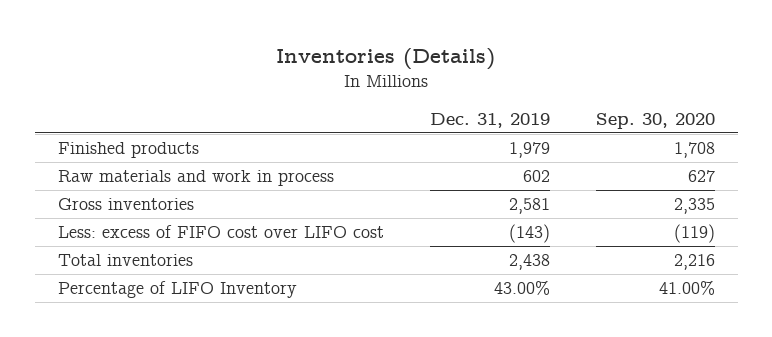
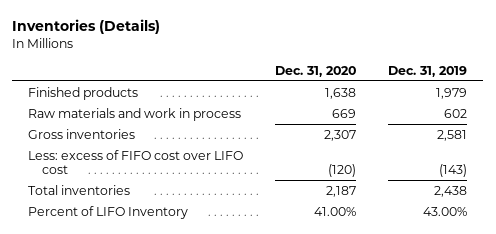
- | Dec. 31, 2019 | Sep. 30, 2020
+ | Dec. 31, 2020 | Dec. 31, 2019
- Percentage of LIFO Inventory | 43.00% | 41.00%
+ Percent of LIFO Inventory | 41.00% | 43.00%

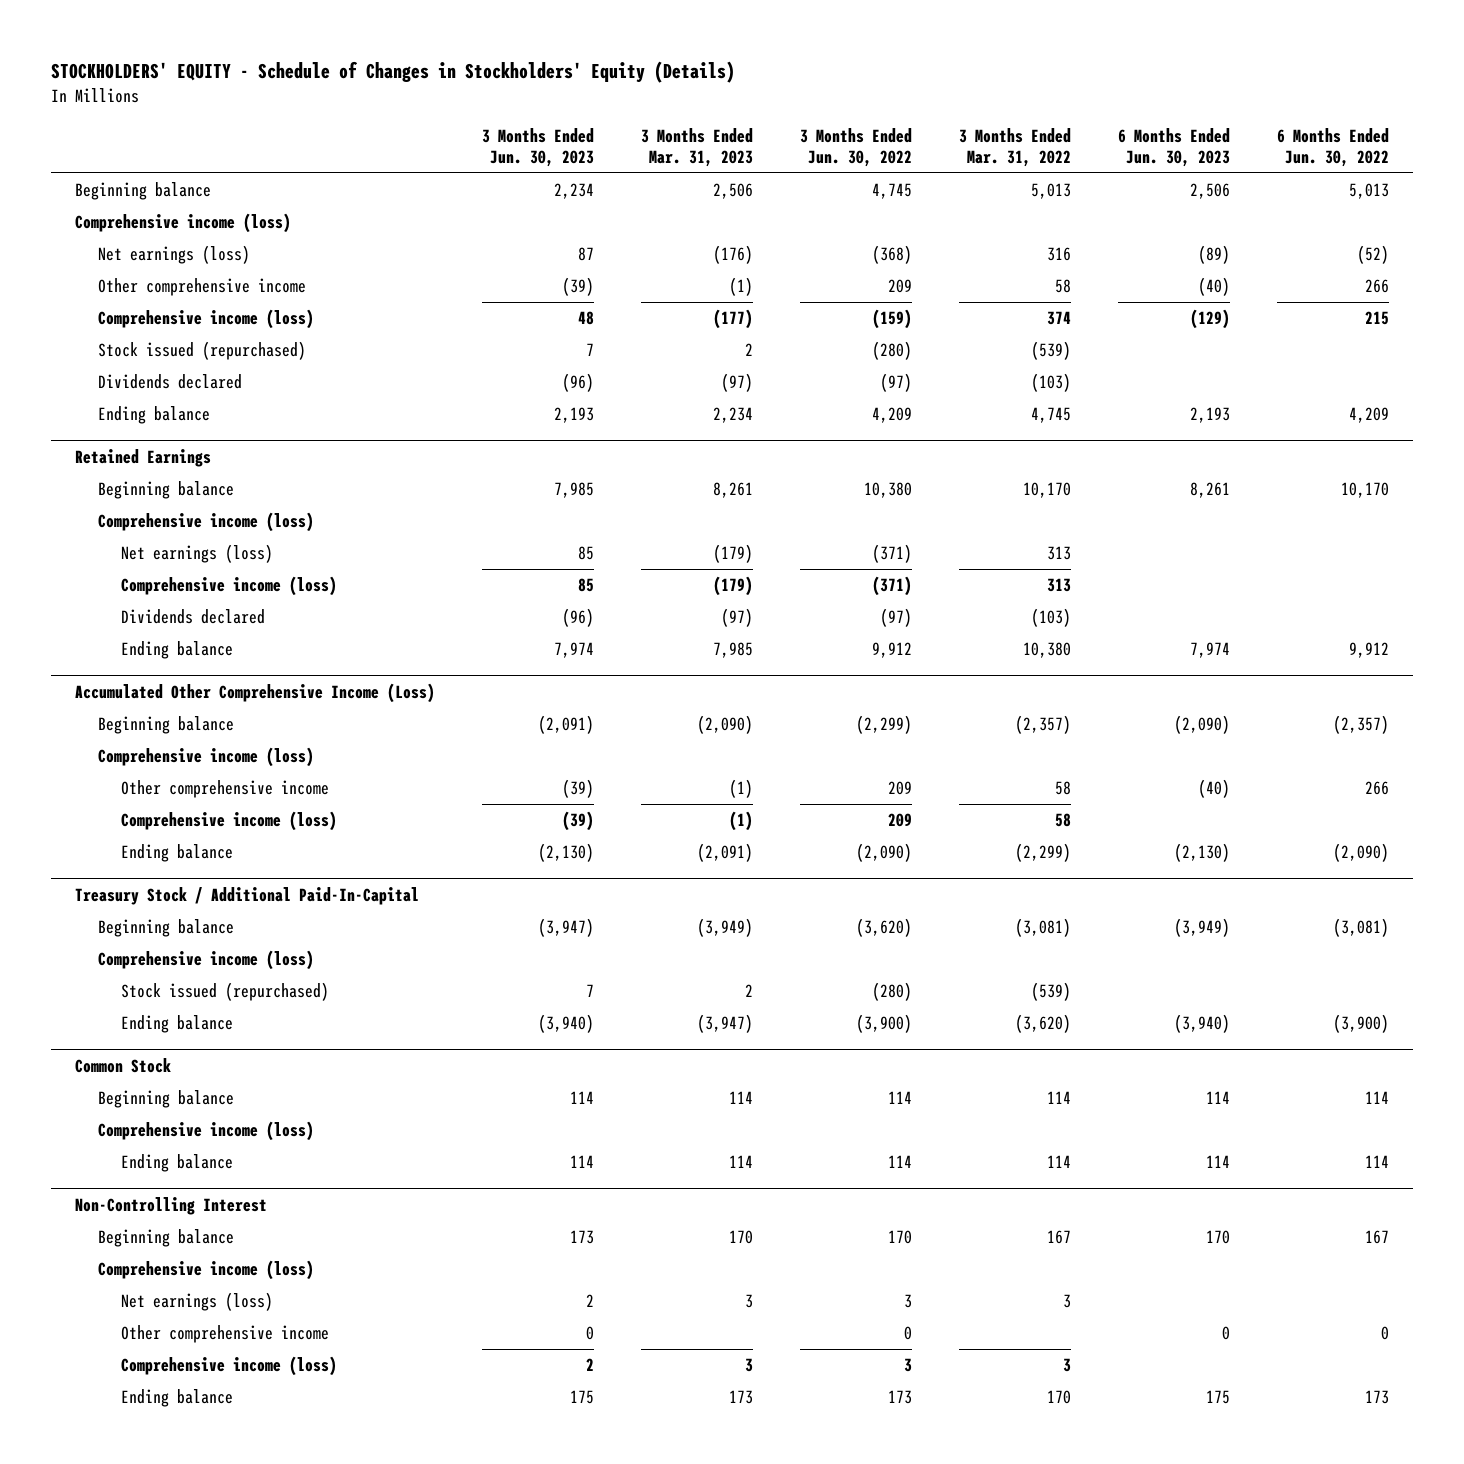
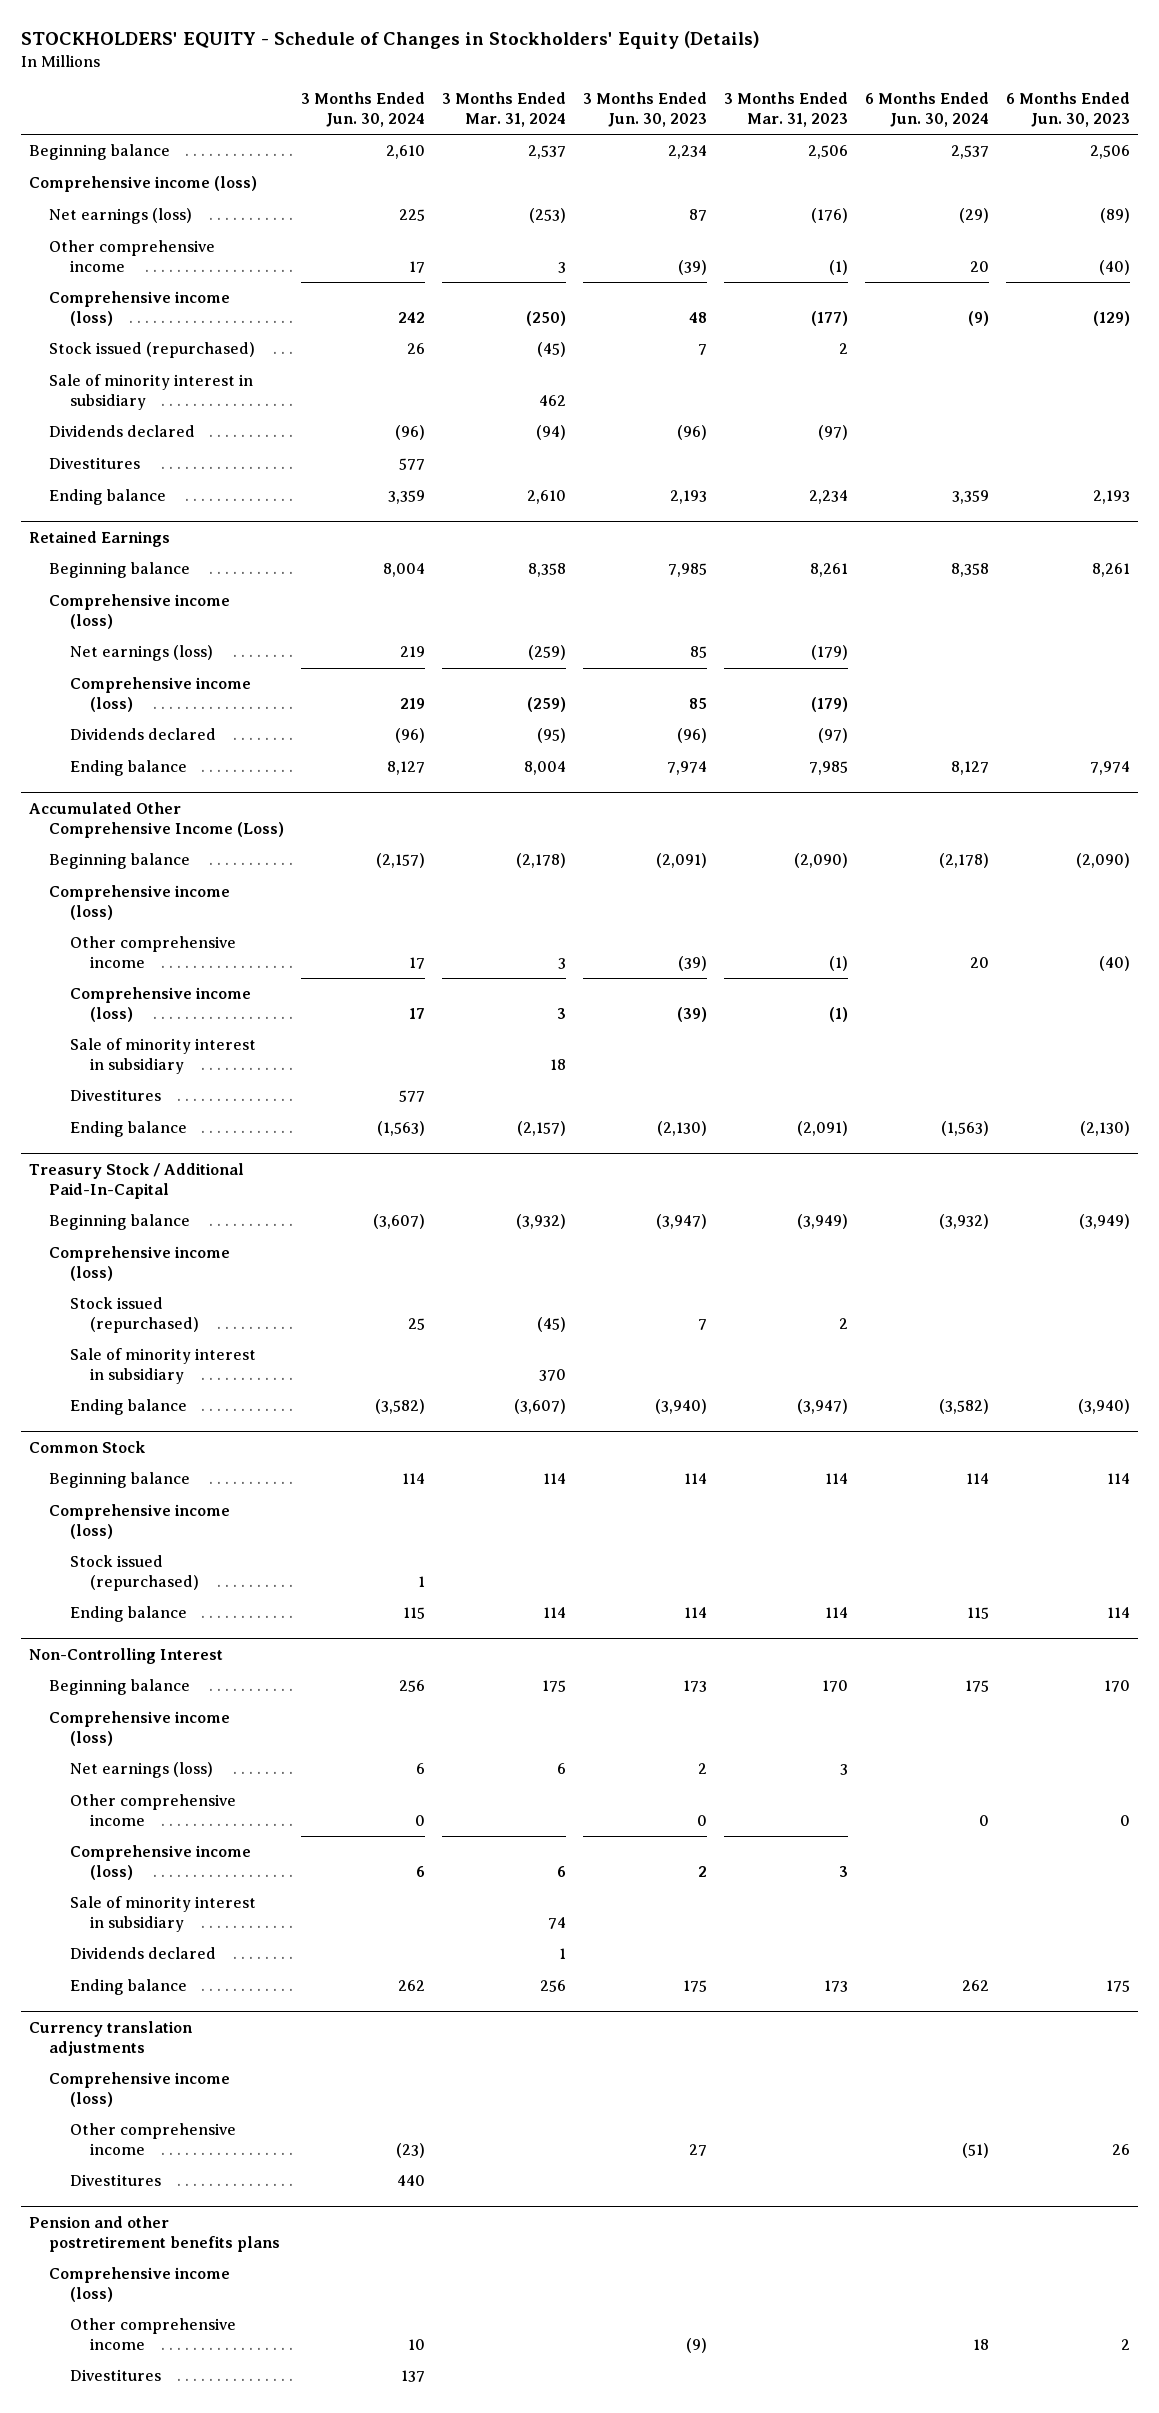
- | 3 Months Ended Jun. 30, 2023 | 3 Months Ended Mar. 31, 2023 | 3 Months Ended Jun. 30, 2022 | 3 Months Ended Mar. 31, 2022 | 6 Months Ended Jun. 30, 2023 | 6 Months Ended Jun. 30, 2022
+ | 3 Months Ended Jun. 30, 2024 | 3 Months Ended Mar. 31, 2024 | 3 Months Ended Jun. 30, 2023 | 3 Months Ended Mar. 31, 2023 | 6 Months Ended Jun. 30, 2024 | 6 Months Ended Jun. 30, 2023
+ Sale of minority interest in subsidiary | | 462 | | | |
+ Divestitures | 577 | | | | |
@ Accumulated Other Comprehensive Income (Loss)
+ Sale of minority interest in subsidiary | | 18 | | | |
+ Divestitures | 577 | | | | |
@ Treasury Stock / Additional Paid-In-Capital
+ Sale of minority interest in subsidiary | | 370 | | | |
@ Common Stock
+ Stock issued (repurchased) | 1 | | | | |
@ Non-Controlling Interest
+ Sale of minority interest in subsidiary | | 74 | | | |
+ Dividends declared | | 1 | | | |
+ Currency translation adjustments
+ Comprehensive income (loss)
+ Other comprehensive income | (23) | | 27 | | (51) | 26
+ Divestitures | 440 | | | | |
+ Pension and other postretirement benefits plans
+ Comprehensive income (loss)
+ Other comprehensive income | 10 | | (9) | | 18 | 2
+ Divestitures | 137 | | | | |

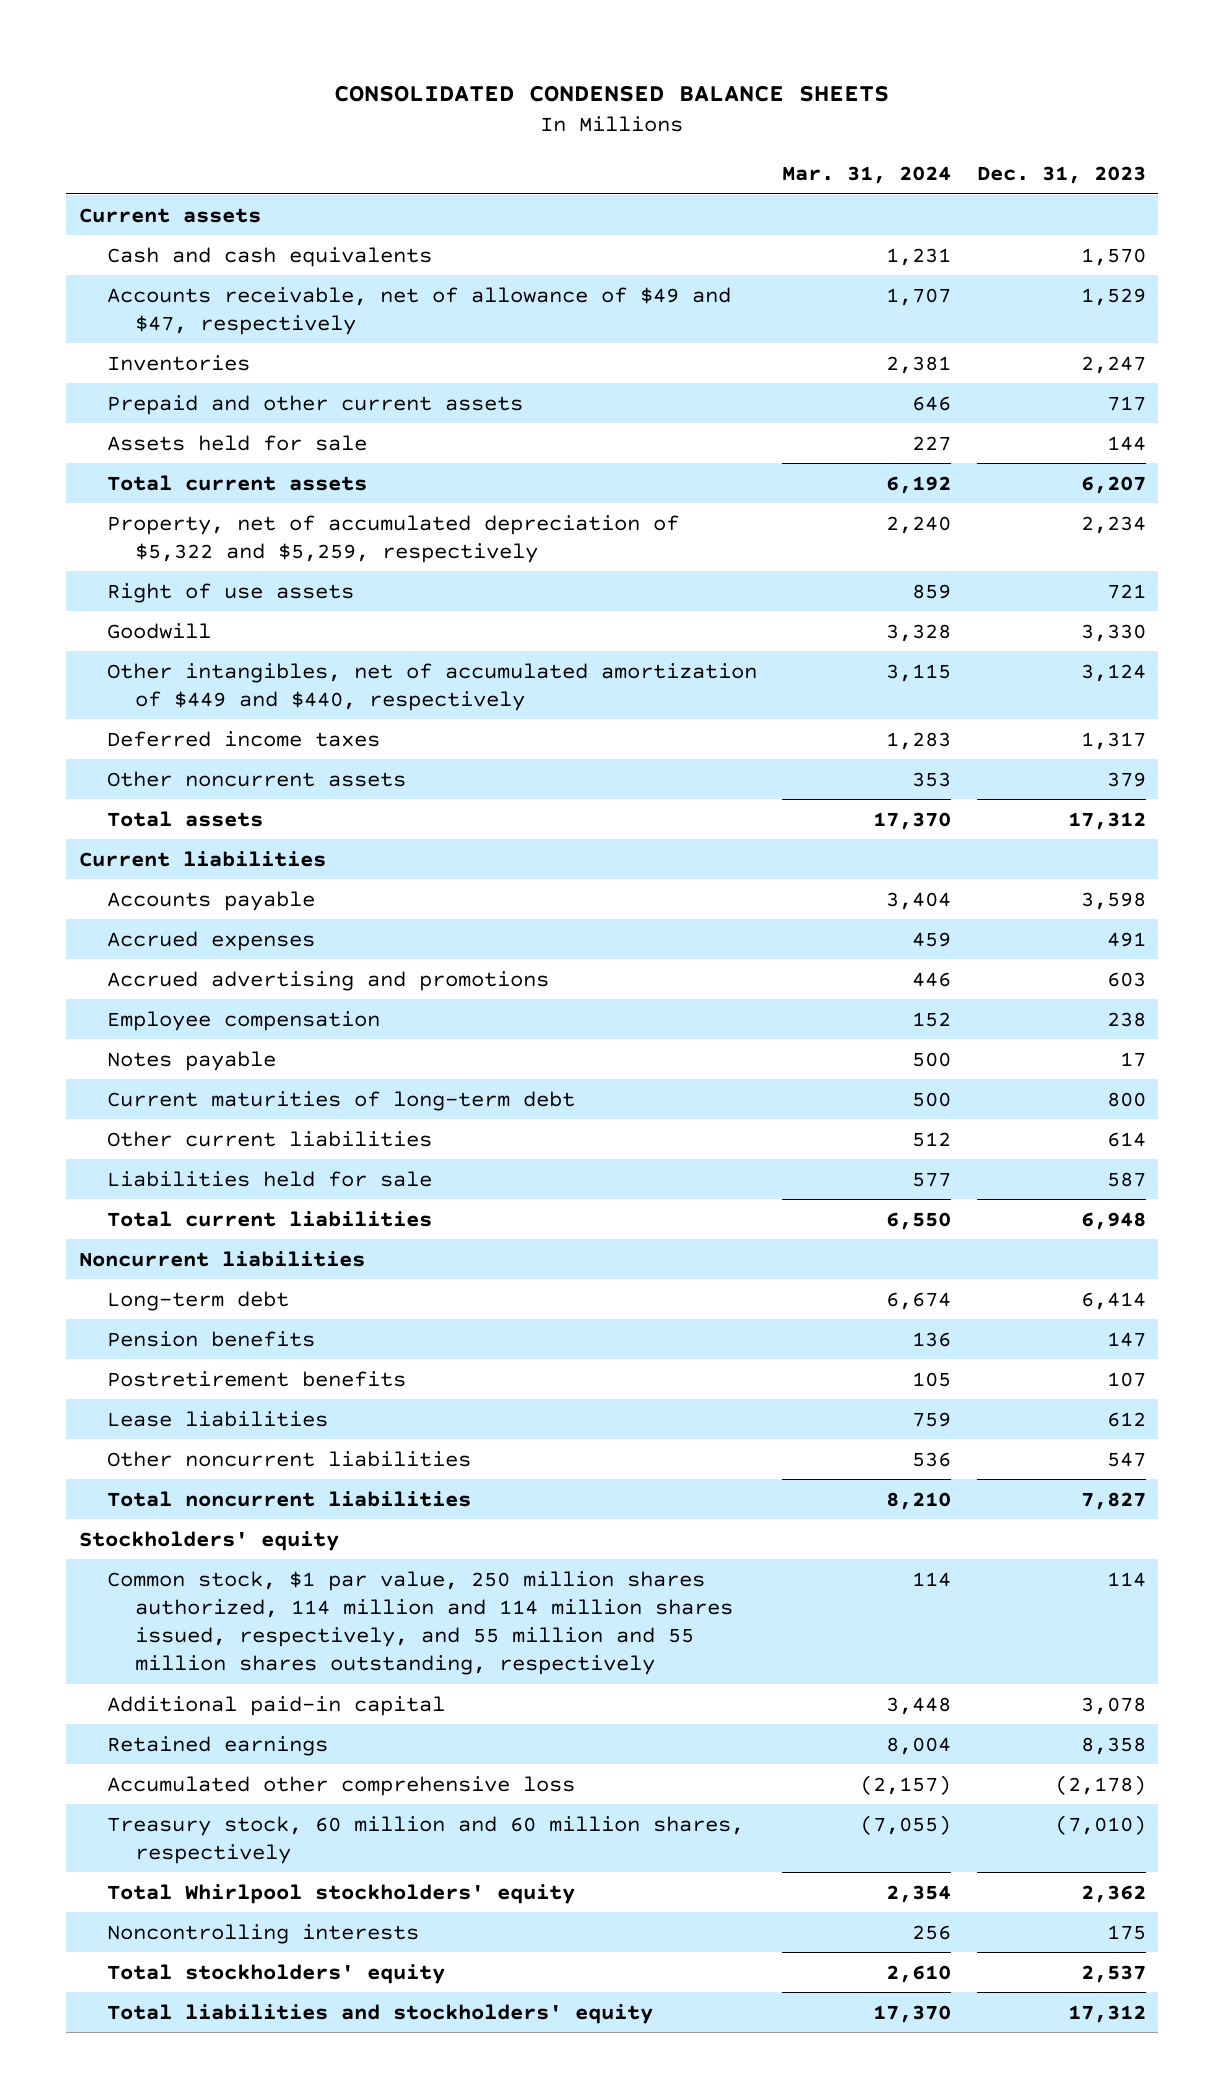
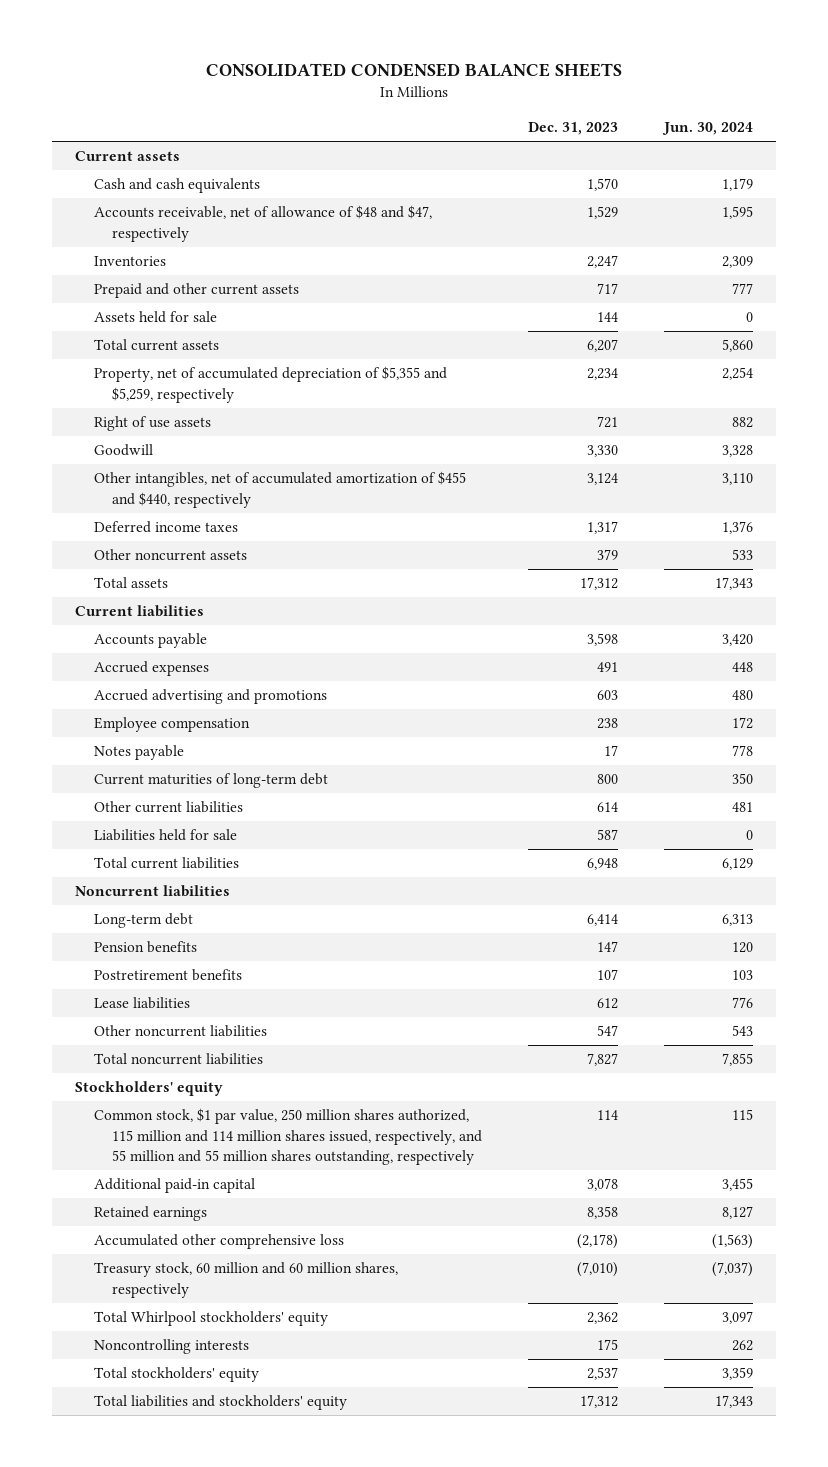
- | Mar. 31, 2024 | Dec. 31, 2023
+ | Dec. 31, 2023 | Jun. 30, 2024
- Accounts receivable, net of allowance of $49 and $47, respectively | 1,707 | 1,529
+ Accounts receivable, net of allowance of $48 and $47, respectively | 1,529 | 1,595
- Property, net of accumulated depreciation of $5,322 and $5,259, respectively | 2,240 | 2,234
+ Property, net of accumulated depreciation of $5,355 and $5,259, respectively | 2,234 | 2,254
- Other intangibles, net of accumulated amortization of $449 and $440, respectively | 3,115 | 3,124
+ Other intangibles, net of accumulated amortization of $455 and $440, respectively | 3,124 | 3,110
- Common stock, $1 par value, 250 million shares authorized, 114 million and 114 million shares issued, respectively, and 55 million and 55 million shares outstanding, respectively | 114 | 114
+ Common stock, $1 par value, 250 million shares authorized, 115 million and 114 million shares issued, respectively, and 55 million and 55 million shares outstanding, respectively | 114 | 115

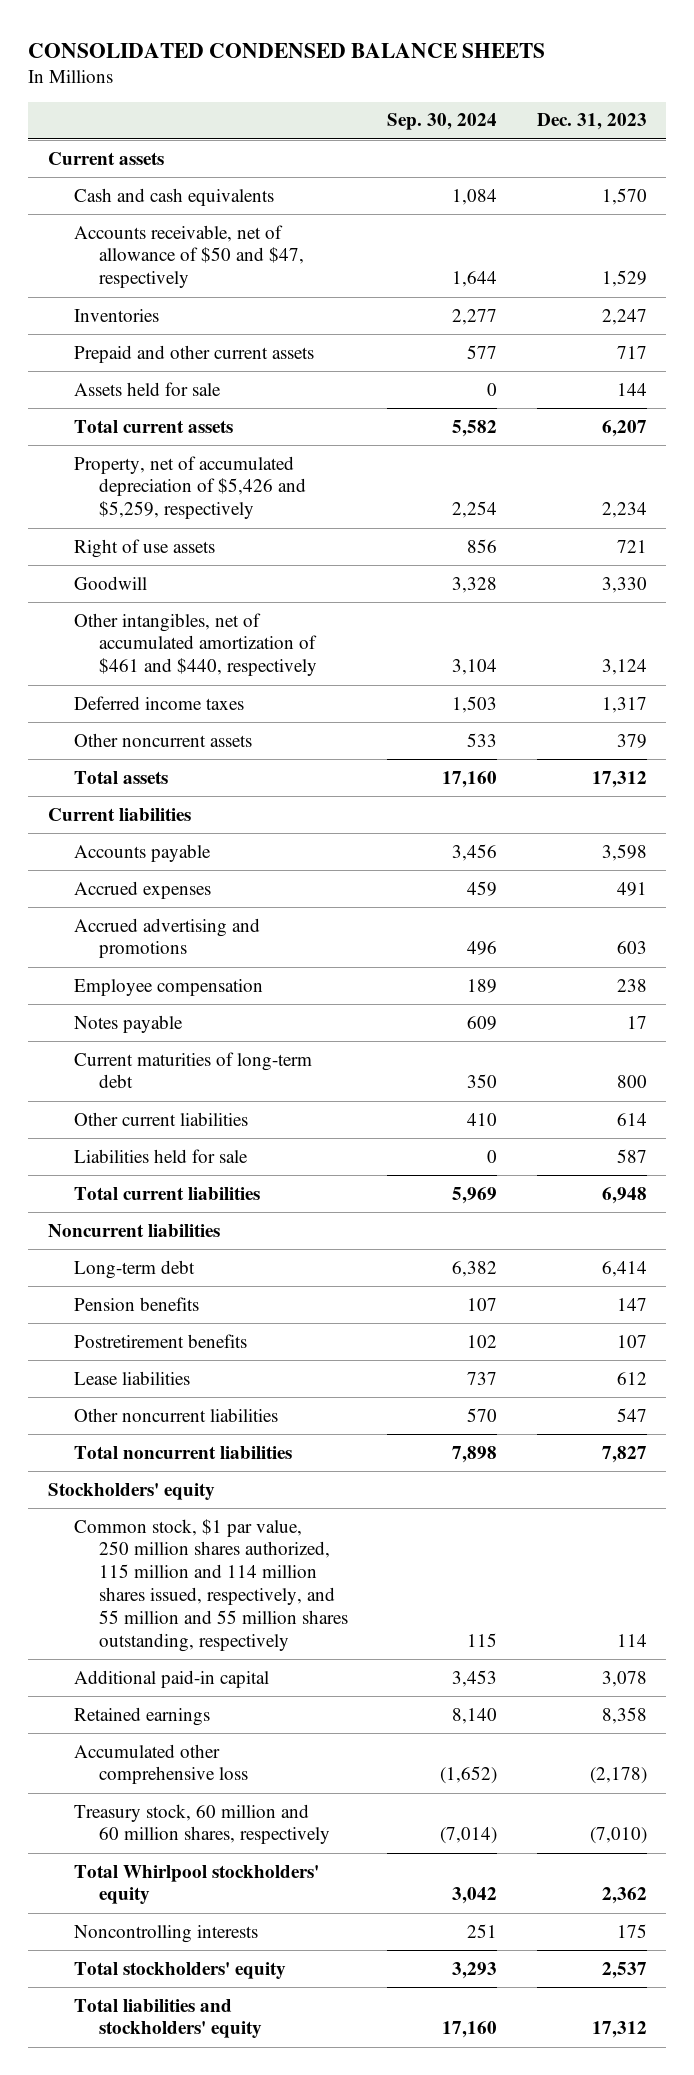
- | Dec. 31, 2023 | Jun. 30, 2024
+ | Sep. 30, 2024 | Dec. 31, 2023
- Accounts receivable, net of allowance of $48 and $47, respectively | 1,529 | 1,595
+ Accounts receivable, net of allowance of $50 and $47, respectively | 1,644 | 1,529
- Property, net of accumulated depreciation of $5,355 and $5,259, respectively | 2,234 | 2,254
+ Property, net of accumulated depreciation of $5,426 and $5,259, respectively | 2,254 | 2,234
- Other intangibles, net of accumulated amortization of $455 and $440, respectively | 3,124 | 3,110
+ Other intangibles, net of accumulated amortization of $461 and $440, respectively | 3,104 | 3,124

